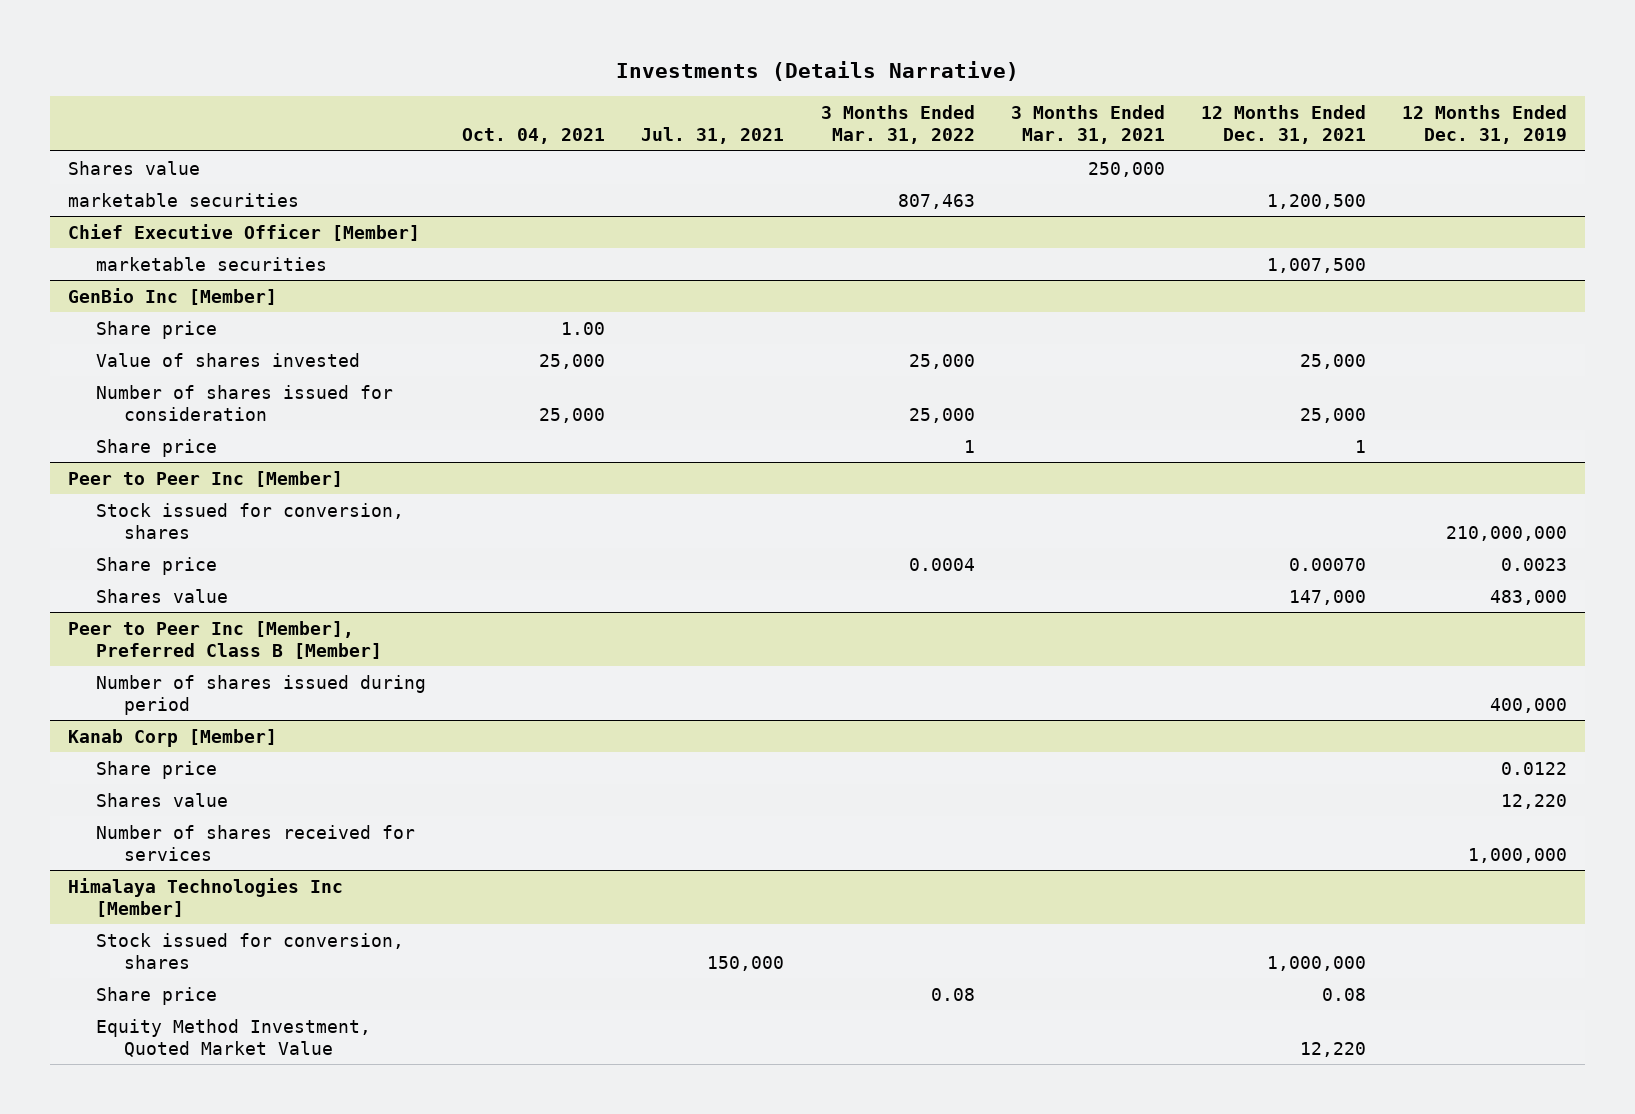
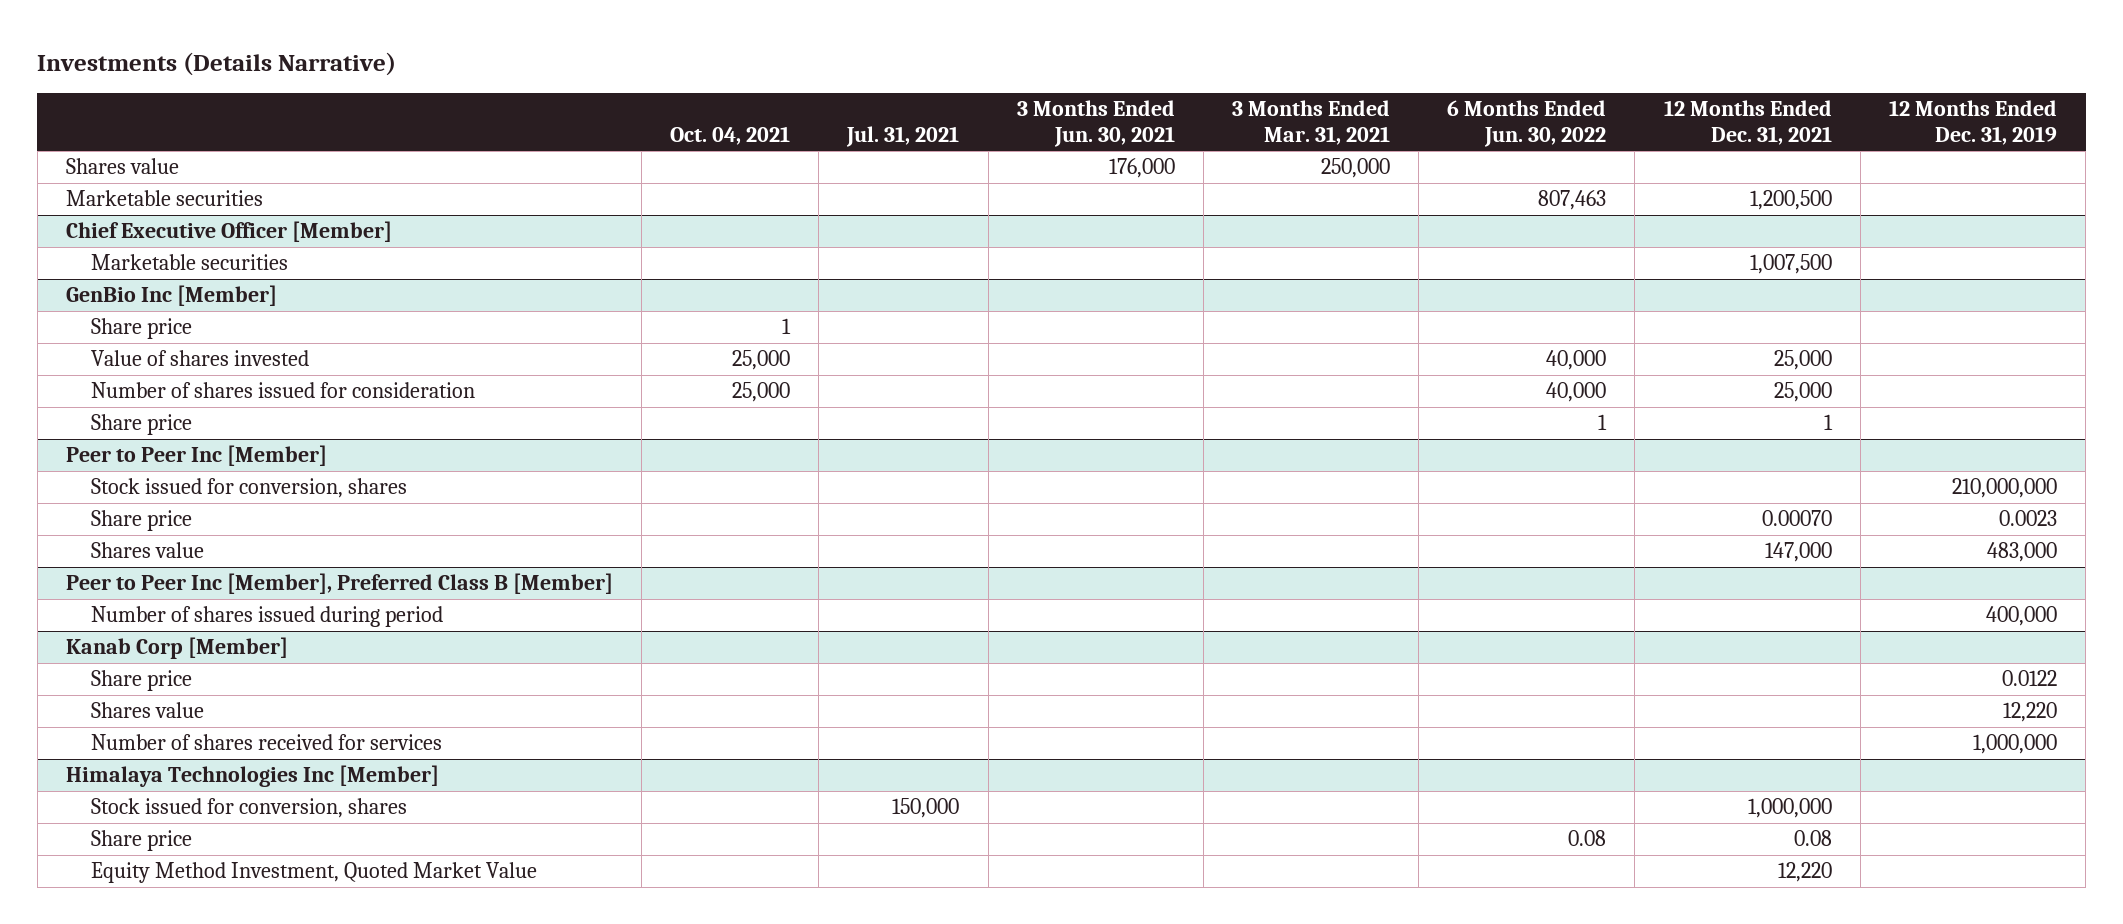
- | Oct. 04, 2021 | Jul. 31, 2021 | 3 Months Ended Mar. 31, 2022 | 3 Months Ended Mar. 31, 2021 | 12 Months Ended Dec. 31, 2021 | 12 Months Ended Dec. 31, 2019
+ | Oct. 04, 2021 | Jul. 31, 2021 | 3 Months Ended Jun. 30, 2021 | 3 Months Ended Mar. 31, 2021 | 6 Months Ended Jun. 30, 2022 | 12 Months Ended Dec. 31, 2021 | 12 Months Ended Dec. 31, 2019
- marketable securities | | | 807,463 | | 1,200,500 |
+ Marketable securities | | | | | 807,463 | 1,200,500 |
@ Chief Executive Officer [Member]
- marketable securities | | | | | 1,007,500 |
+ Marketable securities | | | | | | 1,007,500 |
@ GenBio Inc [Member]
- Share price | 1.00 | | | | |
+ Share price | 1 | | | | | |

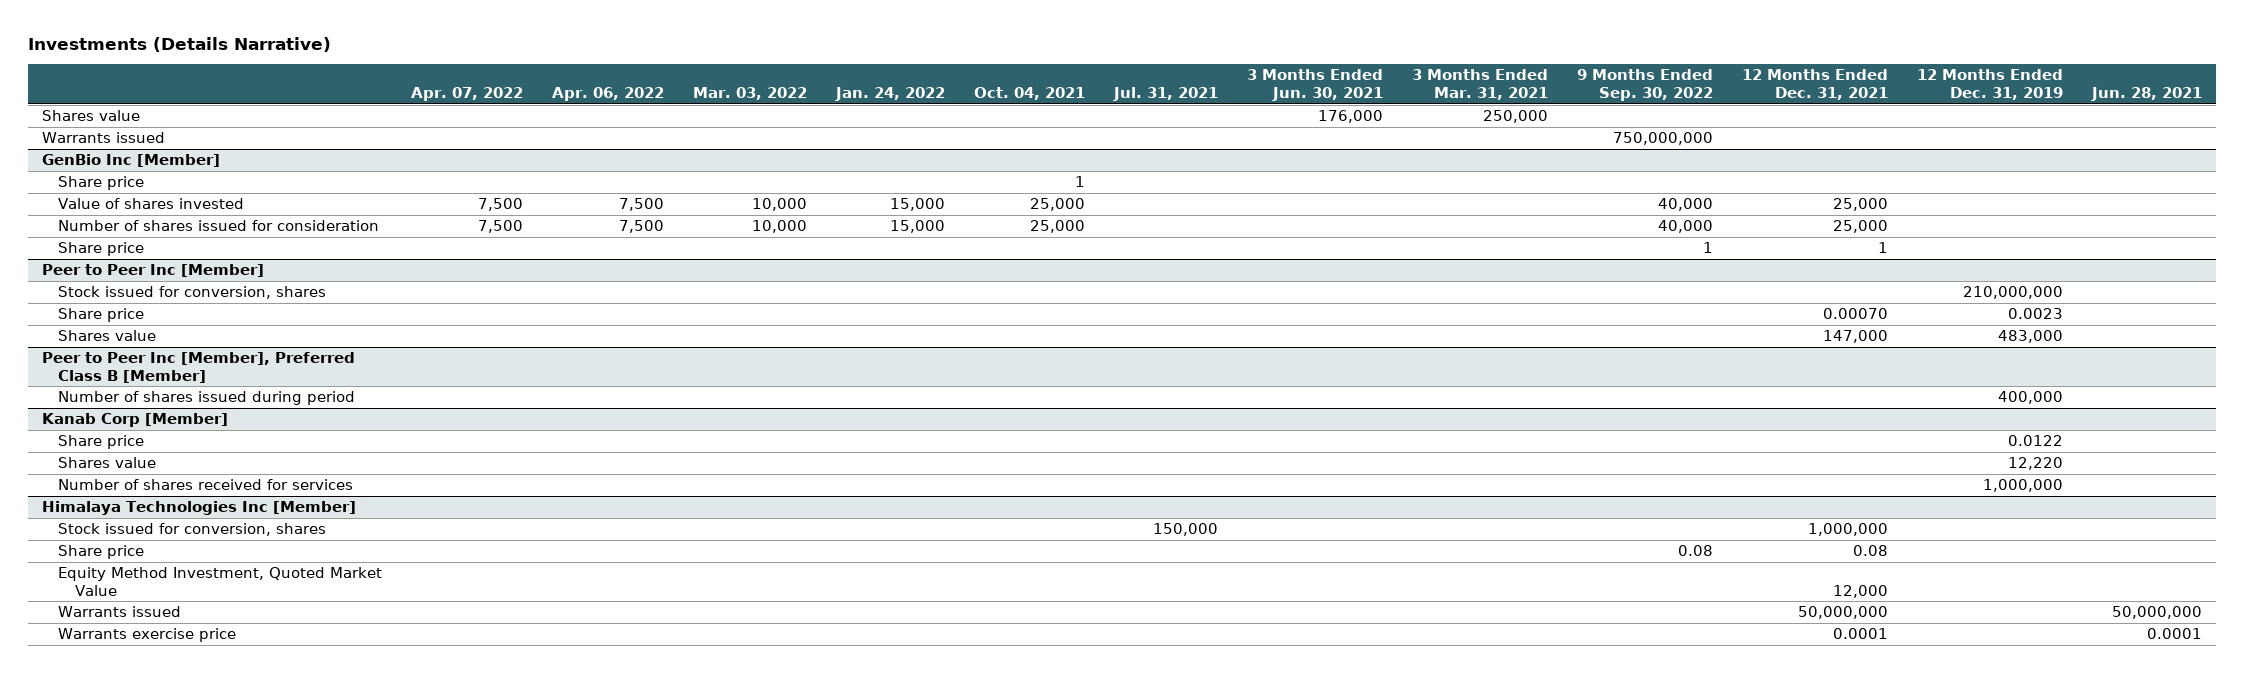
- | Oct. 04, 2021 | Jul. 31, 2021 | 3 Months Ended Jun. 30, 2021 | 3 Months Ended Mar. 31, 2021 | 6 Months Ended Jun. 30, 2022 | 12 Months Ended Dec. 31, 2021 | 12 Months Ended Dec. 31, 2019
+ | Apr. 07, 2022 | Apr. 06, 2022 | Mar. 03, 2022 | Jan. 24, 2022 | Oct. 04, 2021 | Jul. 31, 2021 | 3 Months Ended Jun. 30, 2021 | 3 Months Ended Mar. 31, 2021 | 9 Months Ended Sep. 30, 2022 | 12 Months Ended Dec. 31, 2021 | 12 Months Ended Dec. 31, 2019 | Jun. 28, 2021
- Marketable securities | | | | | 807,463 | 1,200,500 |
- Chief Executive Officer [Member]
- Marketable securities | | | | | | 1,007,500 |
+ Warrants issued | | | | | | | | | 750,000,000 | | |
@ Himalaya Technologies Inc [Member]
- Equity Method Investment, Quoted Market Value | | | | | | 12,220 |
+ Equity Method Investment, Quoted Market Value | | | | | | | | | | 12,000 | |
+ Warrants issued | | | | | | | | | | 50,000,000 | | 50,000,000
+ Warrants exercise price | | | | | | | | | | 0.0001 | | 0.0001

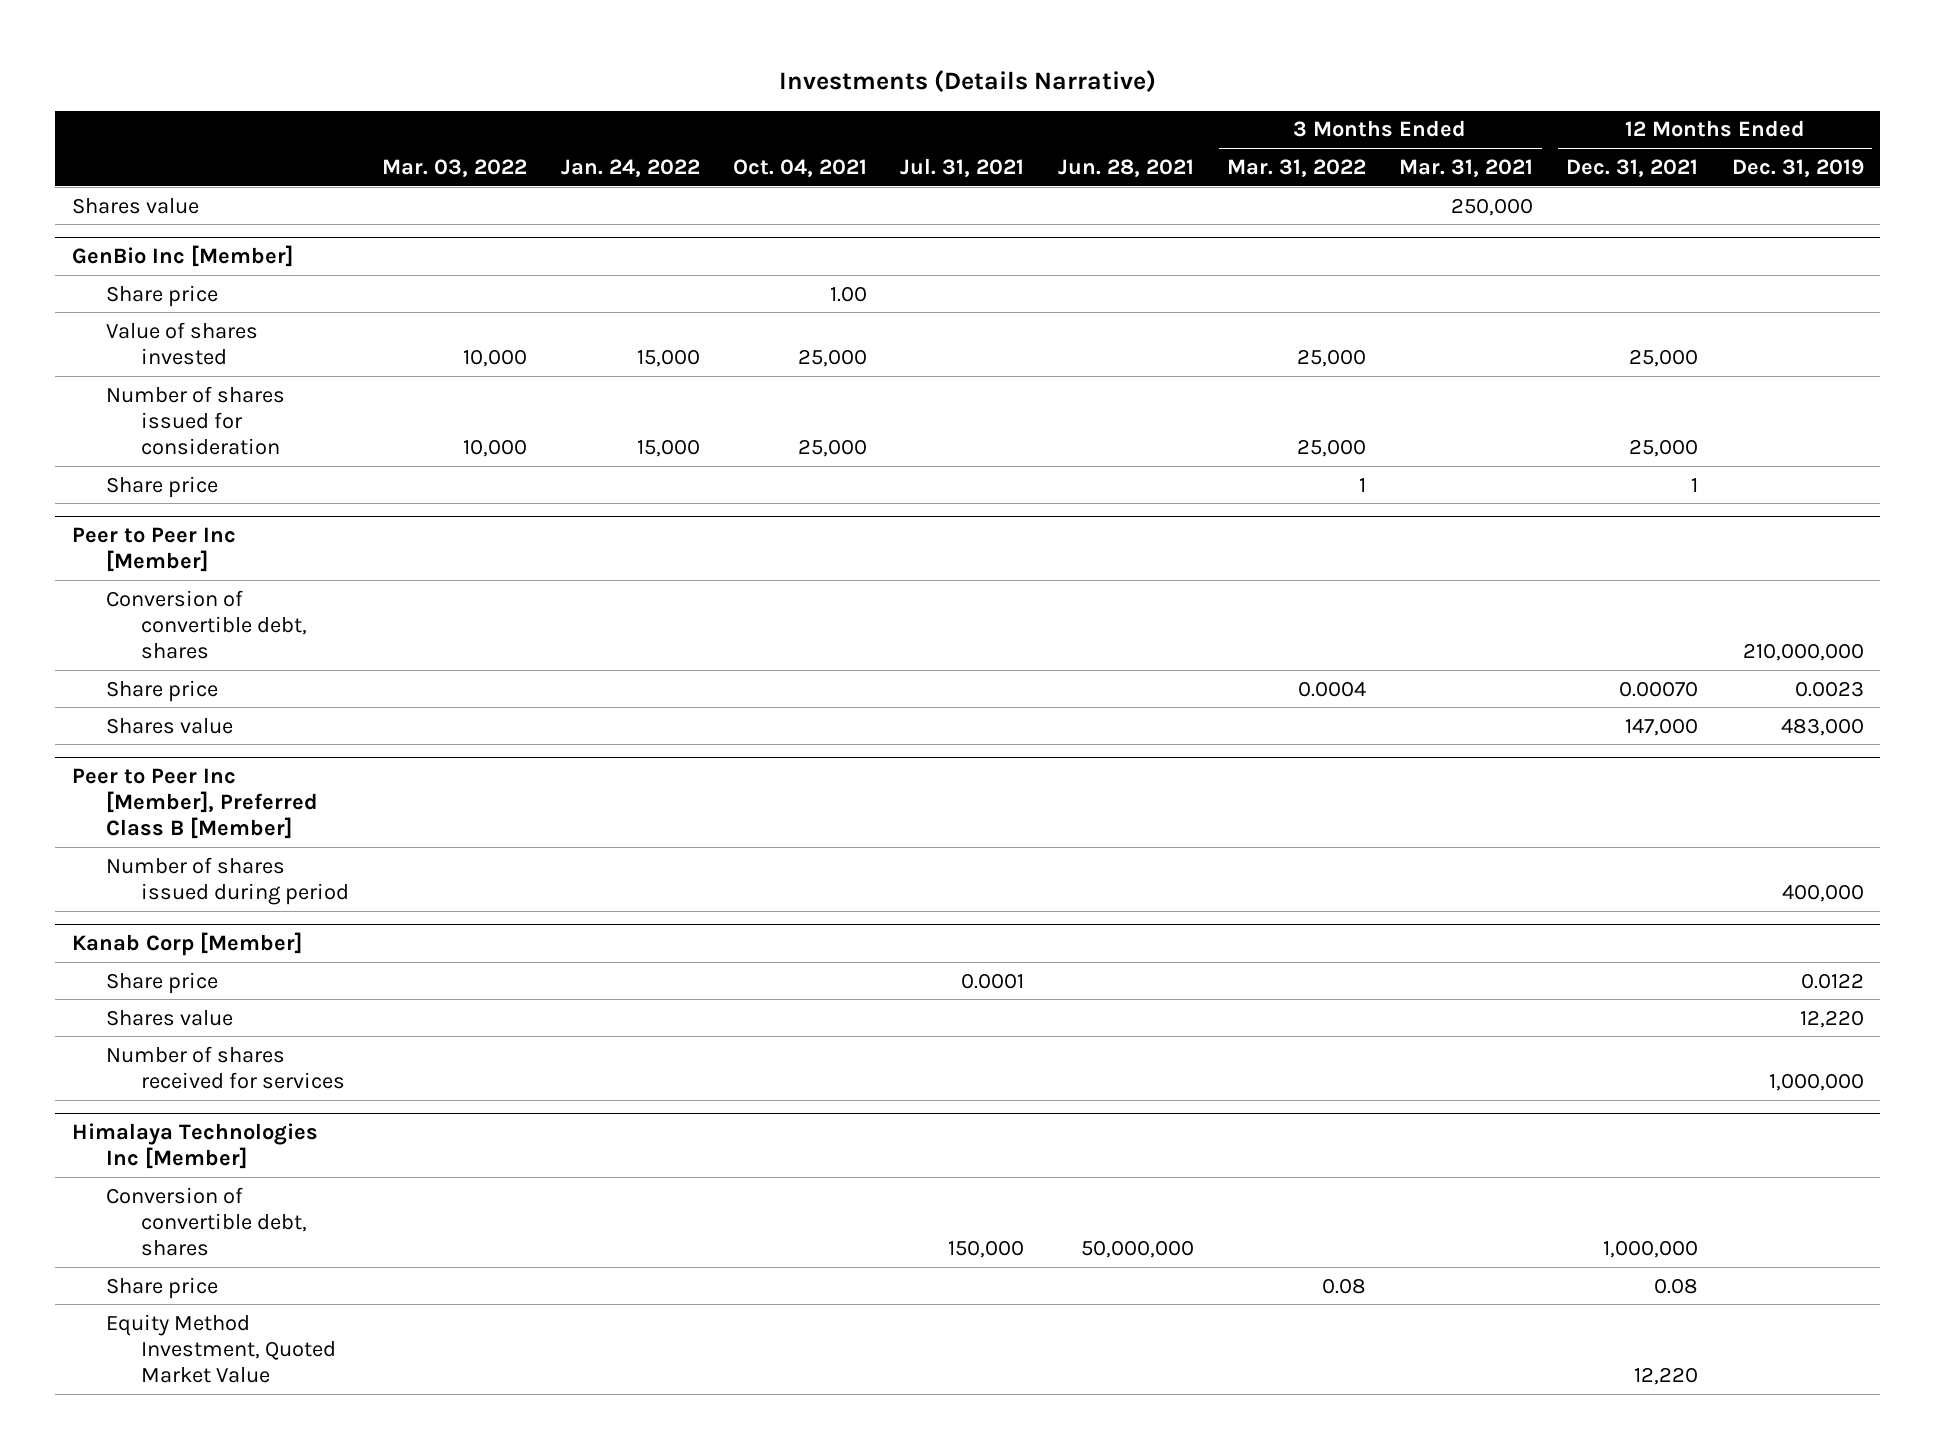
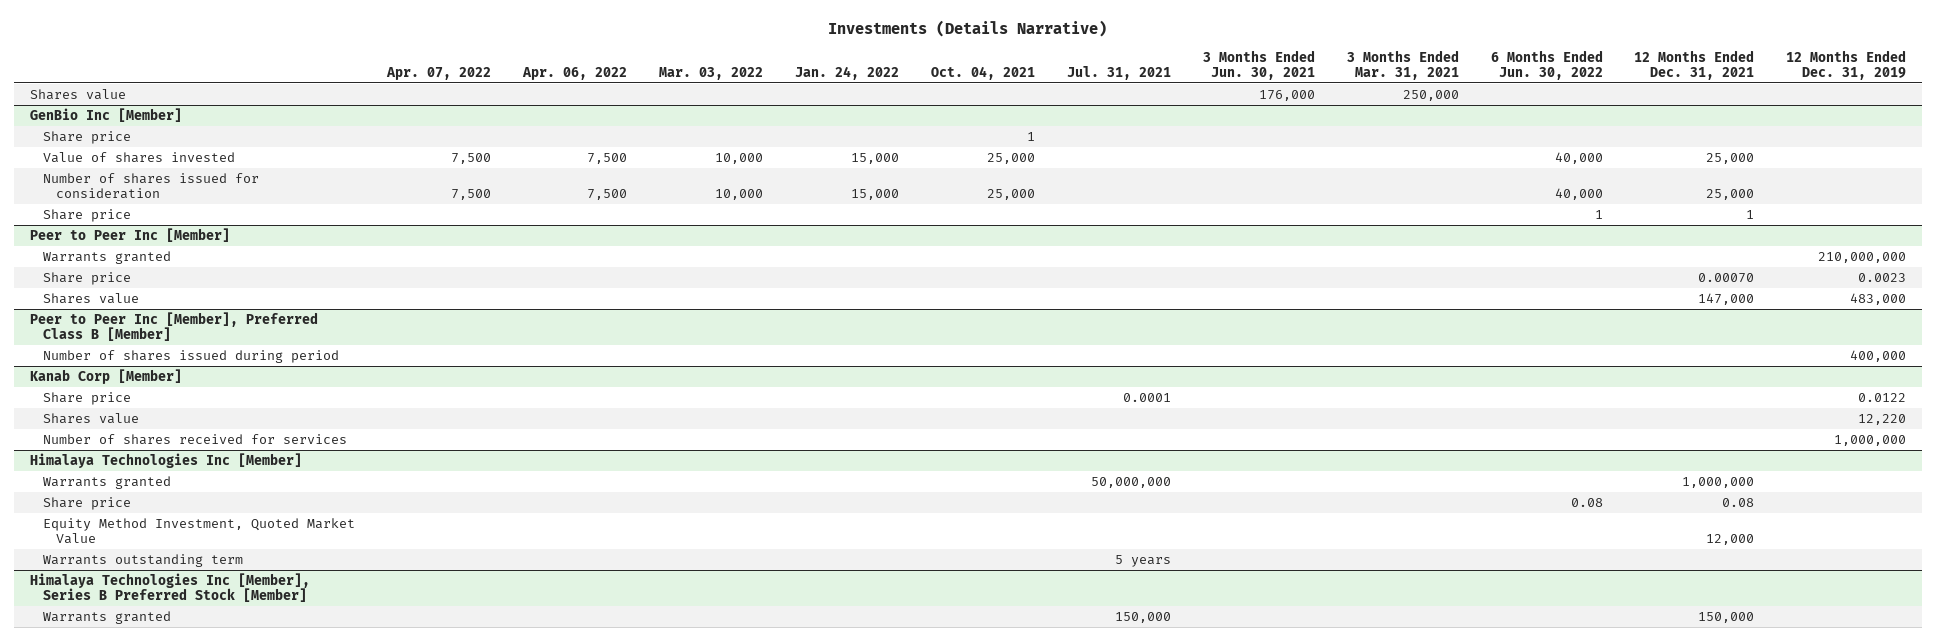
- | Mar. 03, 2022 | Jan. 24, 2022 | Oct. 04, 2021 | Jul. 31, 2021 | Jun. 28, 2021 | 3 Months Ended Mar. 31, 2022 | 3 Months Ended Mar. 31, 2021 | 12 Months Ended Dec. 31, 2021 | 12 Months Ended Dec. 31, 2019
+ | Apr. 07, 2022 | Apr. 06, 2022 | Mar. 03, 2022 | Jan. 24, 2022 | Oct. 04, 2021 | Jul. 31, 2021 | 3 Months Ended Jun. 30, 2021 | 3 Months Ended Mar. 31, 2021 | 6 Months Ended Jun. 30, 2022 | 12 Months Ended Dec. 31, 2021 | 12 Months Ended Dec. 31, 2019
@ GenBio Inc [Member]
- Share price | | | 1.00 | | | | | |
+ Share price | | | | | 1 | | | | | |
@ Peer to Peer Inc [Member]
- Conversion of convertible debt, shares | | | | | | | | | 210,000,000
+ Warrants granted | | | | | | | | | | | 210,000,000
@ Himalaya Technologies Inc [Member]
- Conversion of convertible debt, shares | | | | 150,000 | 50,000,000 | | | 1,000,000 |
+ Warrants granted | | | | | | 50,000,000 | | | | 1,000,000 |
- Equity Method Investment, Quoted Market Value | | | | | | | | 12,220 |
+ Equity Method Investment, Quoted Market Value | | | | | | | | | | 12,000 |
+ Warrants outstanding term | | | | | | 5 years | | | | |
+ Himalaya Technologies Inc [Member], Series B Preferred Stock [Member]
+ Warrants granted | | | | | | 150,000 | | | | 150,000 |

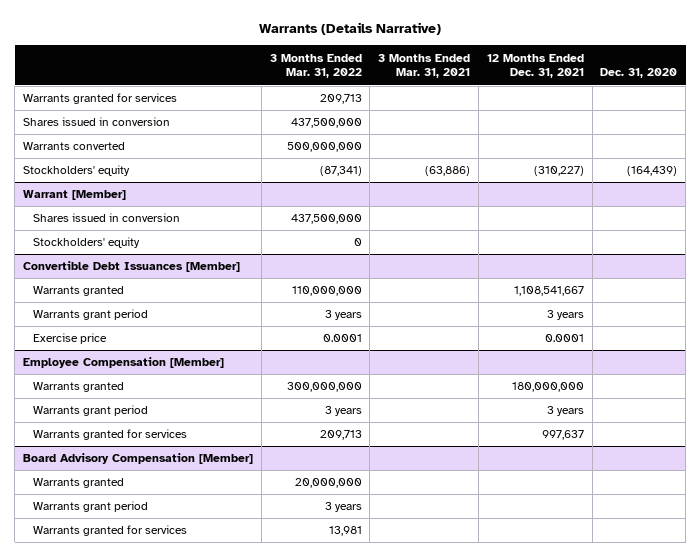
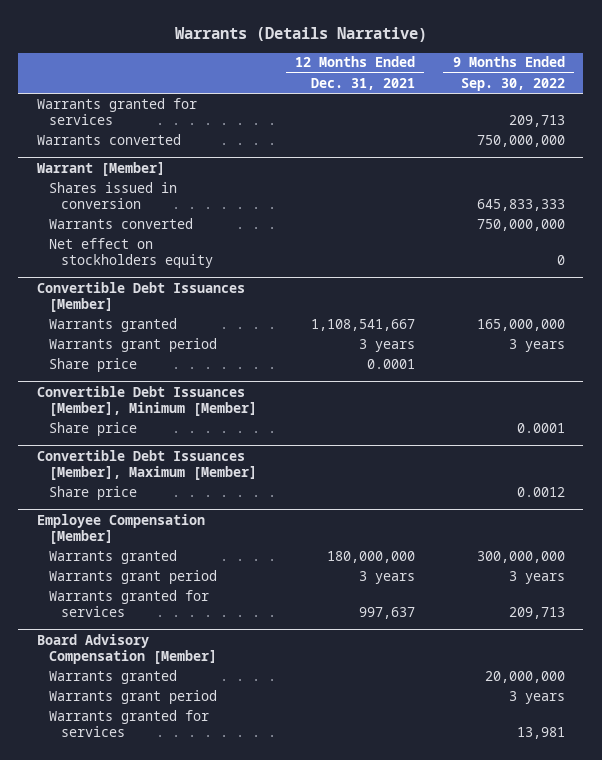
- | 3 Months Ended Mar. 31, 2022 | 3 Months Ended Mar. 31, 2021 | 12 Months Ended Dec. 31, 2021 | Dec. 31, 2020
+ | 12 Months Ended Dec. 31, 2021 | 9 Months Ended Sep. 30, 2022
- Shares issued in conversion | 437,500,000 | | |
- Stockholders' equity | (87,341) | (63,886) | (310,227) | (164,439)
@ Warrant [Member]
- Stockholders' equity | 0 | | |
+ Warrants converted | | 750,000,000
+ Net effect on stockholders equity | | 0
@ Convertible Debt Issuances [Member]
- Exercise price | 0.0001 | | 0.0001 |
+ Share price | 0.0001 |
+ Convertible Debt Issuances [Member], Minimum [Member]
+ Share price | | 0.0001
+ Convertible Debt Issuances [Member], Maximum [Member]
+ Share price | | 0.0012

